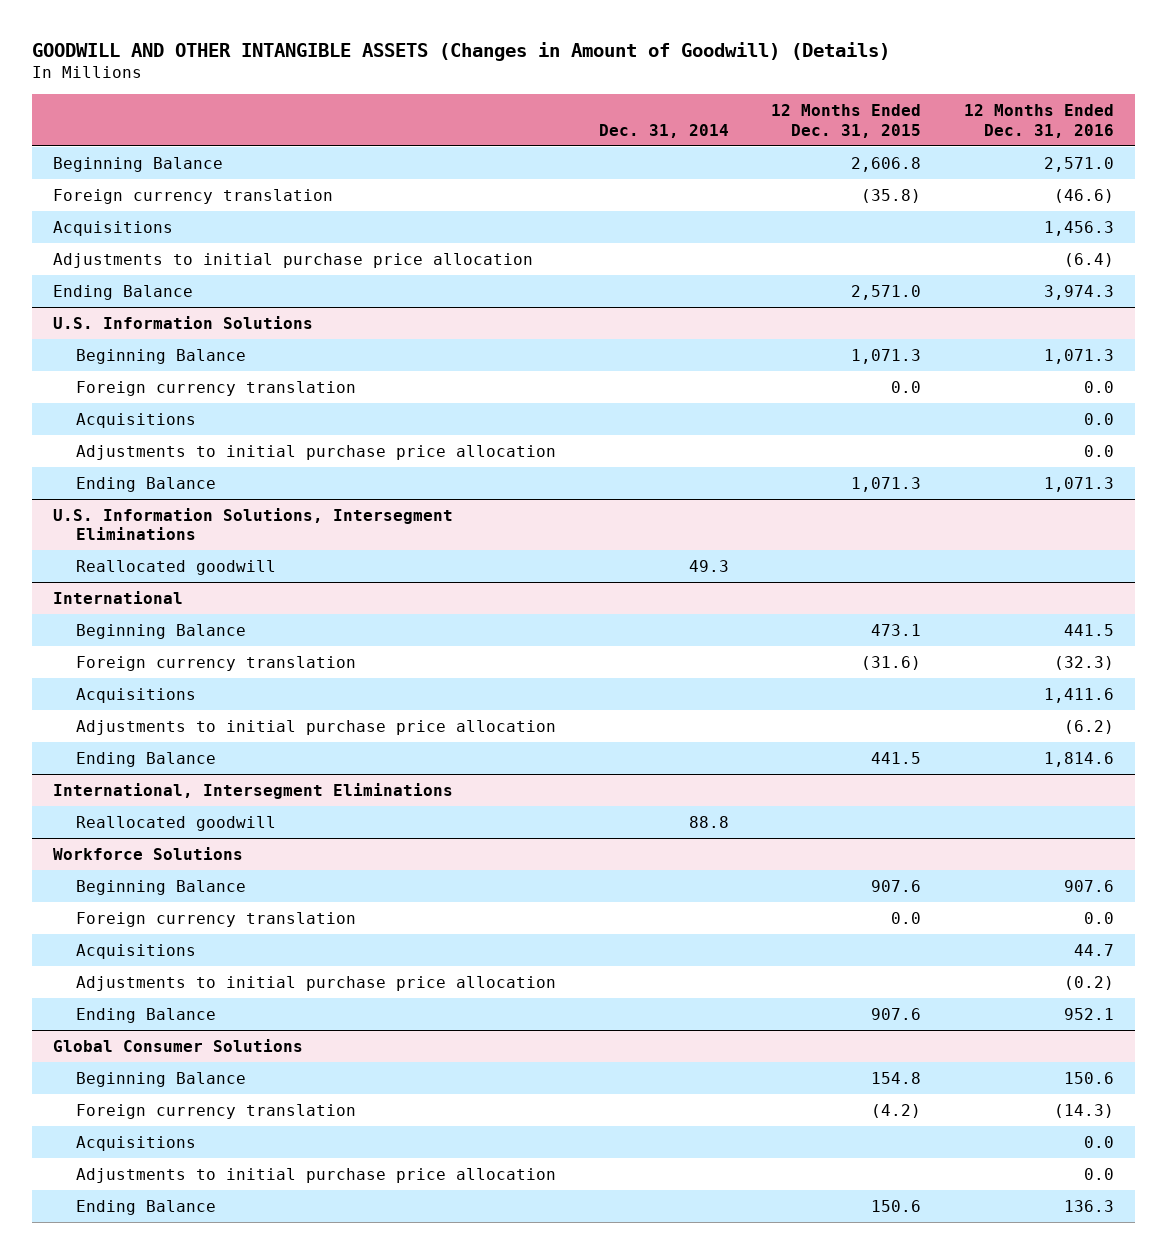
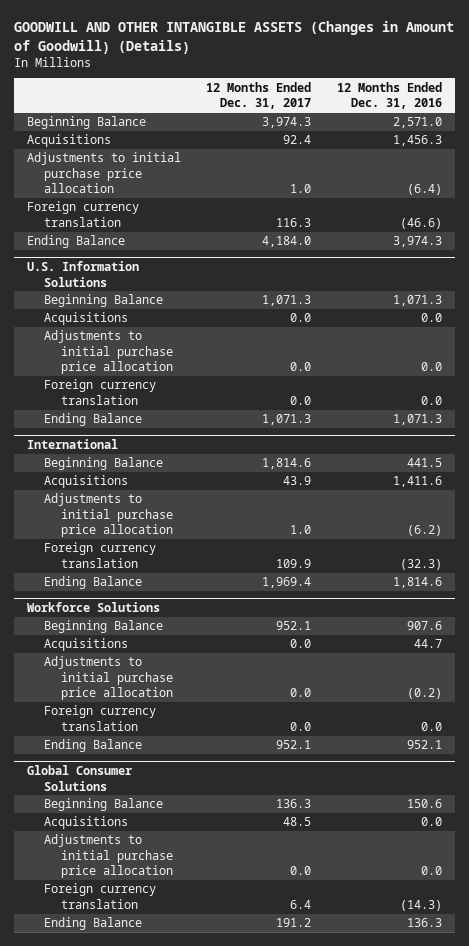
- | Dec. 31, 2014 | 12 Months Ended Dec. 31, 2015 | 12 Months Ended Dec. 31, 2016
+ | 12 Months Ended Dec. 31, 2017 | 12 Months Ended Dec. 31, 2016
moved down: Foreign currency translation | 116.3 | (46.6)
@ U.S. Information Solutions
moved down: Foreign currency translation | 0.0 | 0.0
- U.S. Information Solutions, Intersegment Eliminations
- Reallocated goodwill | 49.3 | |
@ International
moved down: Foreign currency translation | 109.9 | (32.3)
- International, Intersegment Eliminations
- Reallocated goodwill | 88.8 | |
@ Workforce Solutions
moved down: Foreign currency translation | 0.0 | 0.0
@ Global Consumer Solutions
moved down: Foreign currency translation | 6.4 | (14.3)

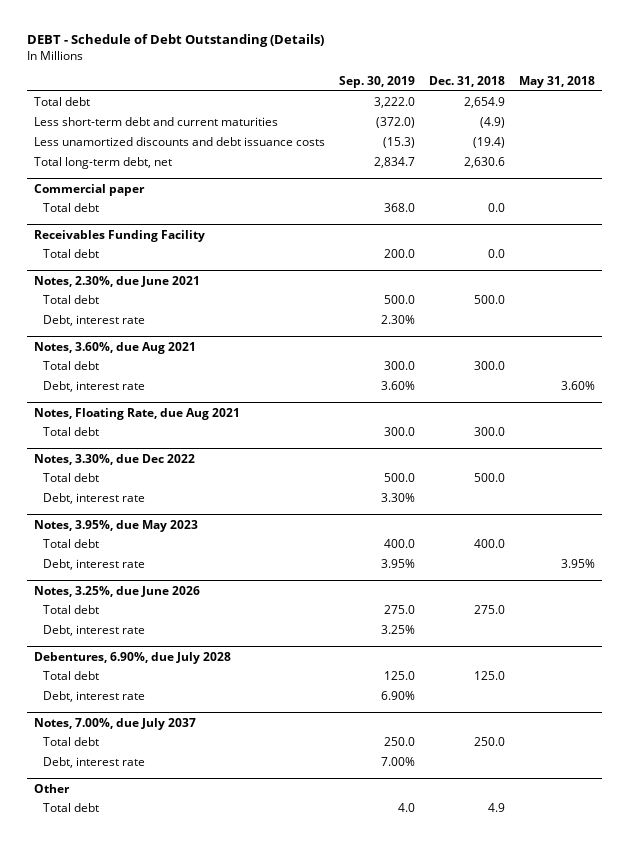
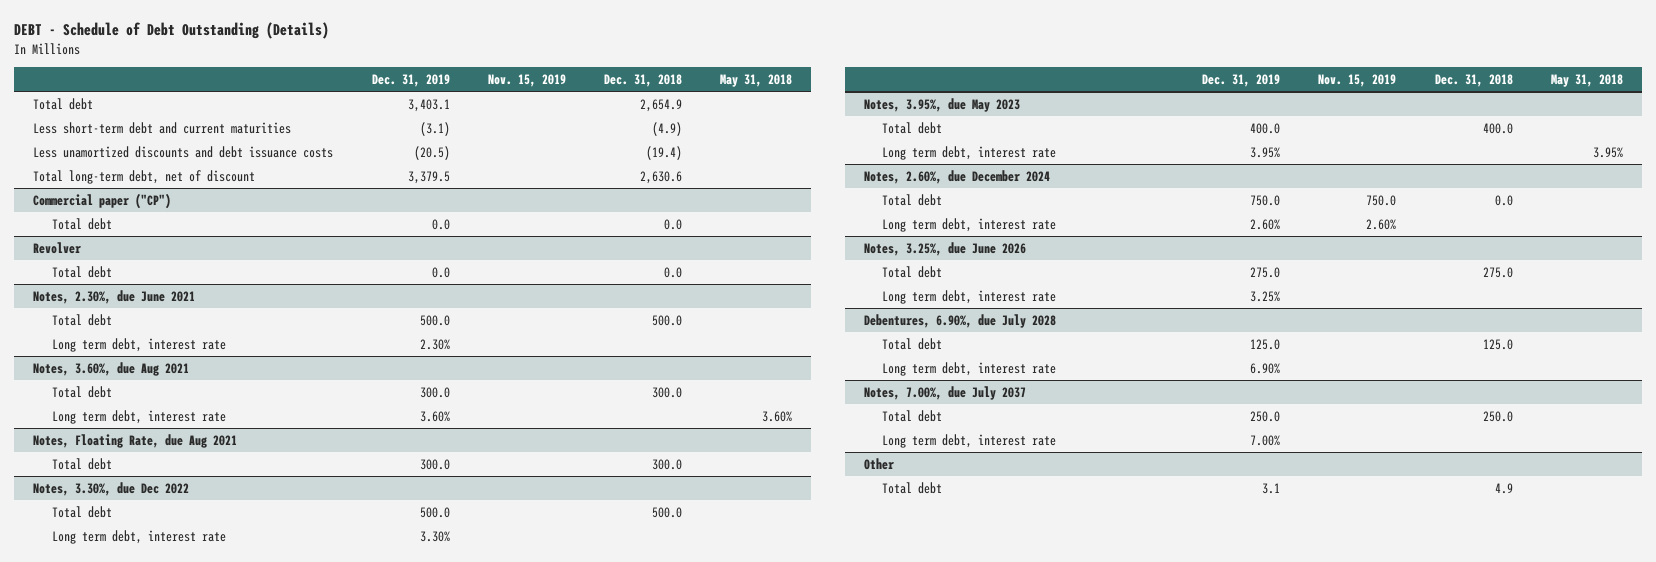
- | Sep. 30, 2019 | Dec. 31, 2018 | May 31, 2018
+ | Dec. 31, 2019 | Nov. 15, 2019 | Dec. 31, 2018 | May 31, 2018
- Total long-term debt, net | 2,834.7 | 2,630.6 |
- Commercial paper
+ Total long-term debt, net of discount | 3,379.5 | | 2,630.6 |
+ Commercial paper ("CP")
- Receivables Funding Facility
+ Revolver
@ Notes, 2.30%, due June 2021
- Debt, interest rate | 2.30% | |
+ Long term debt, interest rate | 2.30% | | |
@ Notes, 3.60%, due Aug 2021
- Debt, interest rate | 3.60% | | 3.60%
+ Long term debt, interest rate | 3.60% | | | 3.60%
@ Notes, 3.30%, due Dec 2022
- Debt, interest rate | 3.30% | |
+ Long term debt, interest rate | 3.30% | | |
@ Notes, 3.95%, due May 2023
- Debt, interest rate | 3.95% | | 3.95%
+ Long term debt, interest rate | 3.95% | | | 3.95%
+ Notes, 2.60%, due December 2024
+ Total debt | 750.0 | 750.0 | 0.0 |
+ Long term debt, interest rate | 2.60% | 2.60% | |
@ Notes, 3.25%, due June 2026
- Debt, interest rate | 3.25% | |
+ Long term debt, interest rate | 3.25% | | |
@ Debentures, 6.90%, due July 2028
- Debt, interest rate | 6.90% | |
+ Long term debt, interest rate | 6.90% | | |
@ Notes, 7.00%, due July 2037
- Debt, interest rate | 7.00% | |
+ Long term debt, interest rate | 7.00% | | |

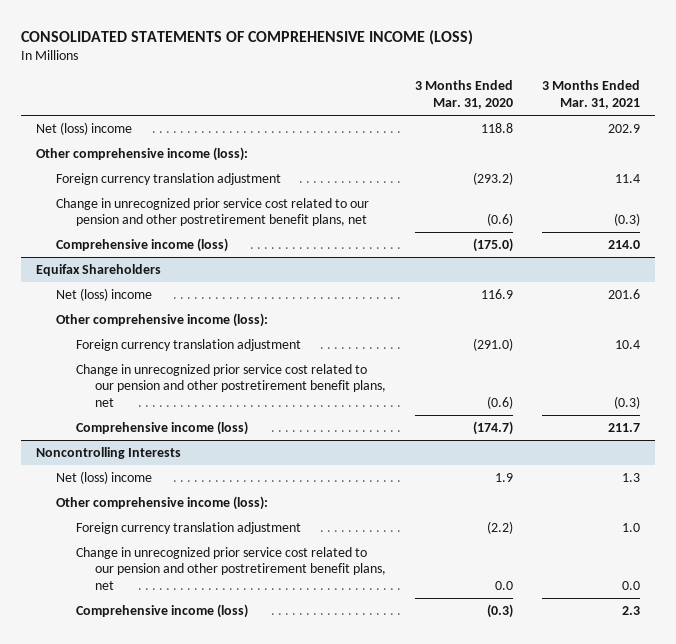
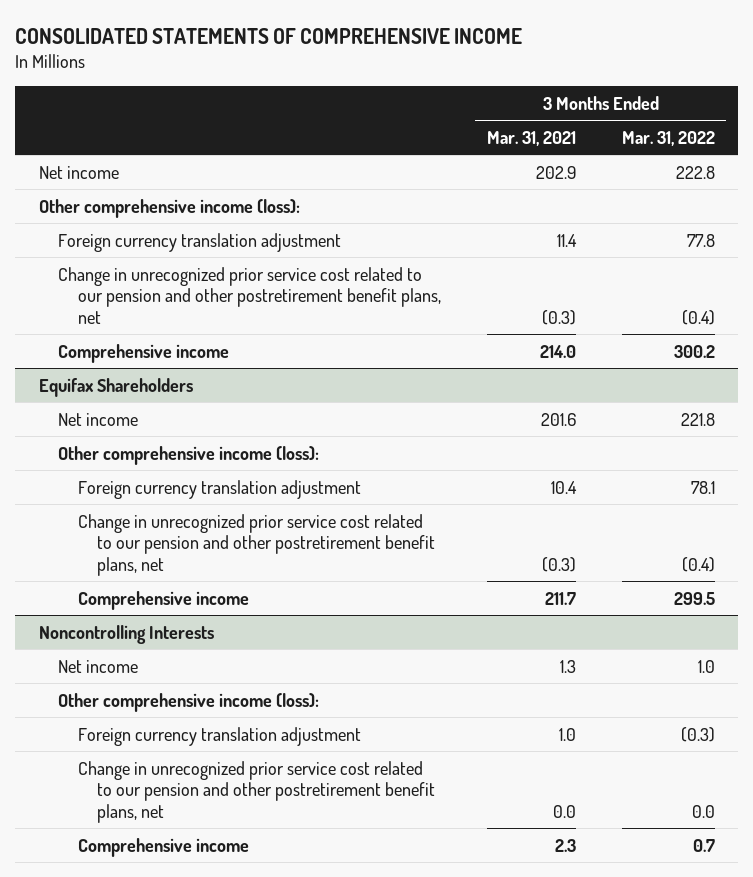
- CONSOLIDATED STATEMENTS OF COMPREHENSIVE INCOME (LOSS)
+ CONSOLIDATED STATEMENTS OF COMPREHENSIVE INCOME
- | 3 Months Ended Mar. 31, 2020 | 3 Months Ended Mar. 31, 2021
+ | 3 Months Ended Mar. 31, 2021 | 3 Months Ended Mar. 31, 2022
- Net (loss) income | 118.8 | 202.9
+ Net income | 202.9 | 222.8
- Comprehensive income (loss) | (175.0) | 214.0
+ Comprehensive income | 214.0 | 300.2
@ Equifax Shareholders
- Net (loss) income | 116.9 | 201.6
+ Net income | 201.6 | 221.8
- Comprehensive income (loss) | (174.7) | 211.7
+ Comprehensive income | 211.7 | 299.5
@ Noncontrolling Interests
- Net (loss) income | 1.9 | 1.3
+ Net income | 1.3 | 1.0
- Comprehensive income (loss) | (0.3) | 2.3
+ Comprehensive income | 2.3 | 0.7

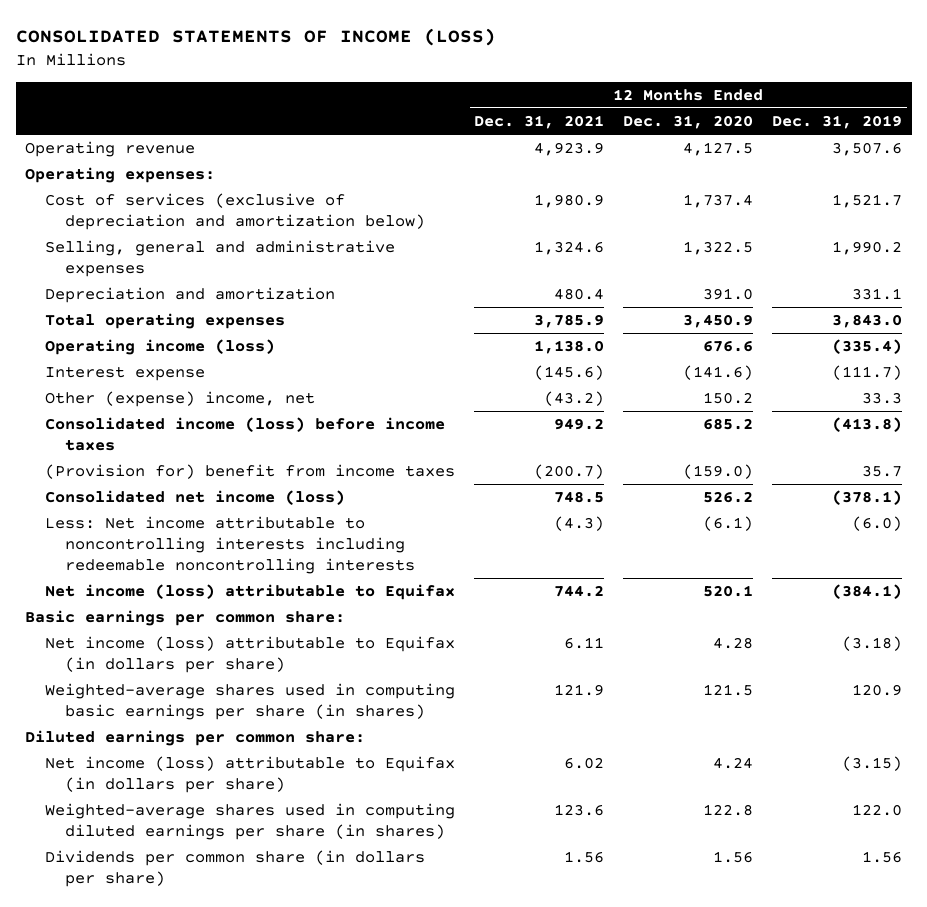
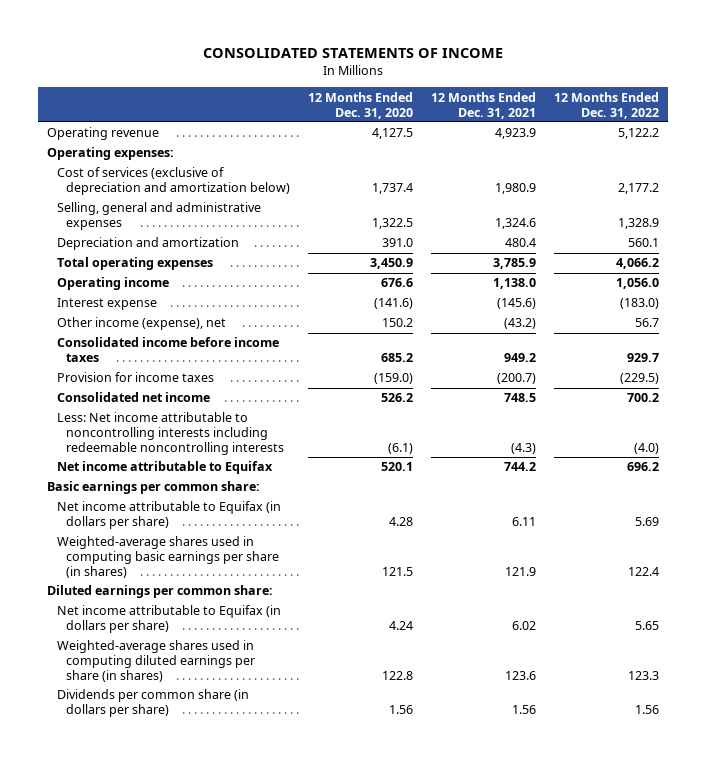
- CONSOLIDATED STATEMENTS OF INCOME (LOSS)
+ CONSOLIDATED STATEMENTS OF INCOME
- | 12 Months Ended Dec. 31, 2021 | 12 Months Ended Dec. 31, 2020 | 12 Months Ended Dec. 31, 2019
+ | 12 Months Ended Dec. 31, 2020 | 12 Months Ended Dec. 31, 2021 | 12 Months Ended Dec. 31, 2022
- Operating income (loss) | 1,138.0 | 676.6 | (335.4)
+ Operating income | 676.6 | 1,138.0 | 1,056.0
- Other (expense) income, net | (43.2) | 150.2 | 33.3
- Consolidated income (loss) before income taxes | 949.2 | 685.2 | (413.8)
- (Provision for) benefit from income taxes | (200.7) | (159.0) | 35.7
- Consolidated net income (loss) | 748.5 | 526.2 | (378.1)
+ Other income (expense), net | 150.2 | (43.2) | 56.7
+ Consolidated income before income taxes | 685.2 | 949.2 | 929.7
+ Provision for income taxes | (159.0) | (200.7) | (229.5)
+ Consolidated net income | 526.2 | 748.5 | 700.2
- Net income (loss) attributable to Equifax | 744.2 | 520.1 | (384.1)
+ Net income attributable to Equifax | 520.1 | 744.2 | 696.2
- Net income (loss) attributable to Equifax (in dollars per share) | 6.11 | 4.28 | (3.18)
+ Net income attributable to Equifax (in dollars per share) | 4.28 | 6.11 | 5.69
- Net income (loss) attributable to Equifax (in dollars per share) | 6.02 | 4.24 | (3.15)
+ Net income attributable to Equifax (in dollars per share) | 4.24 | 6.02 | 5.65

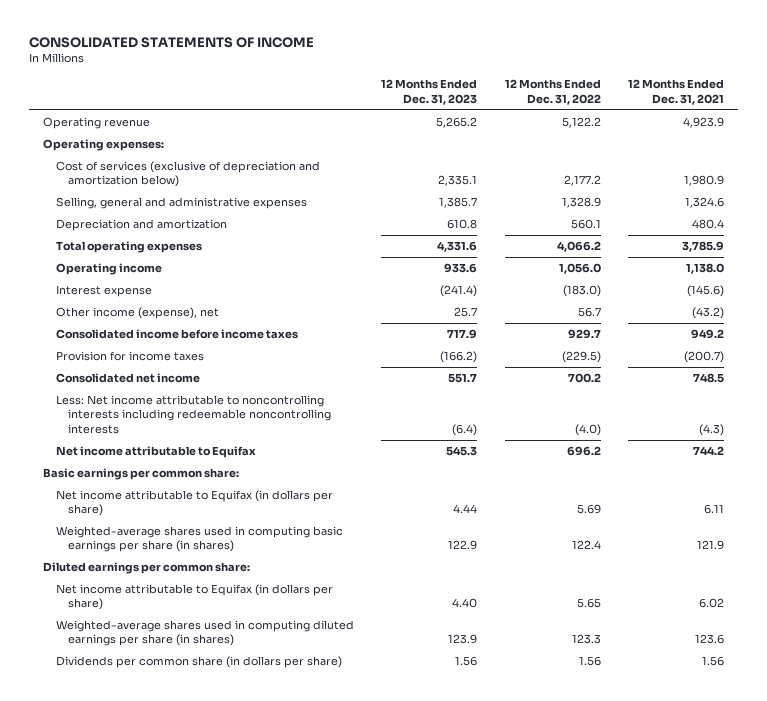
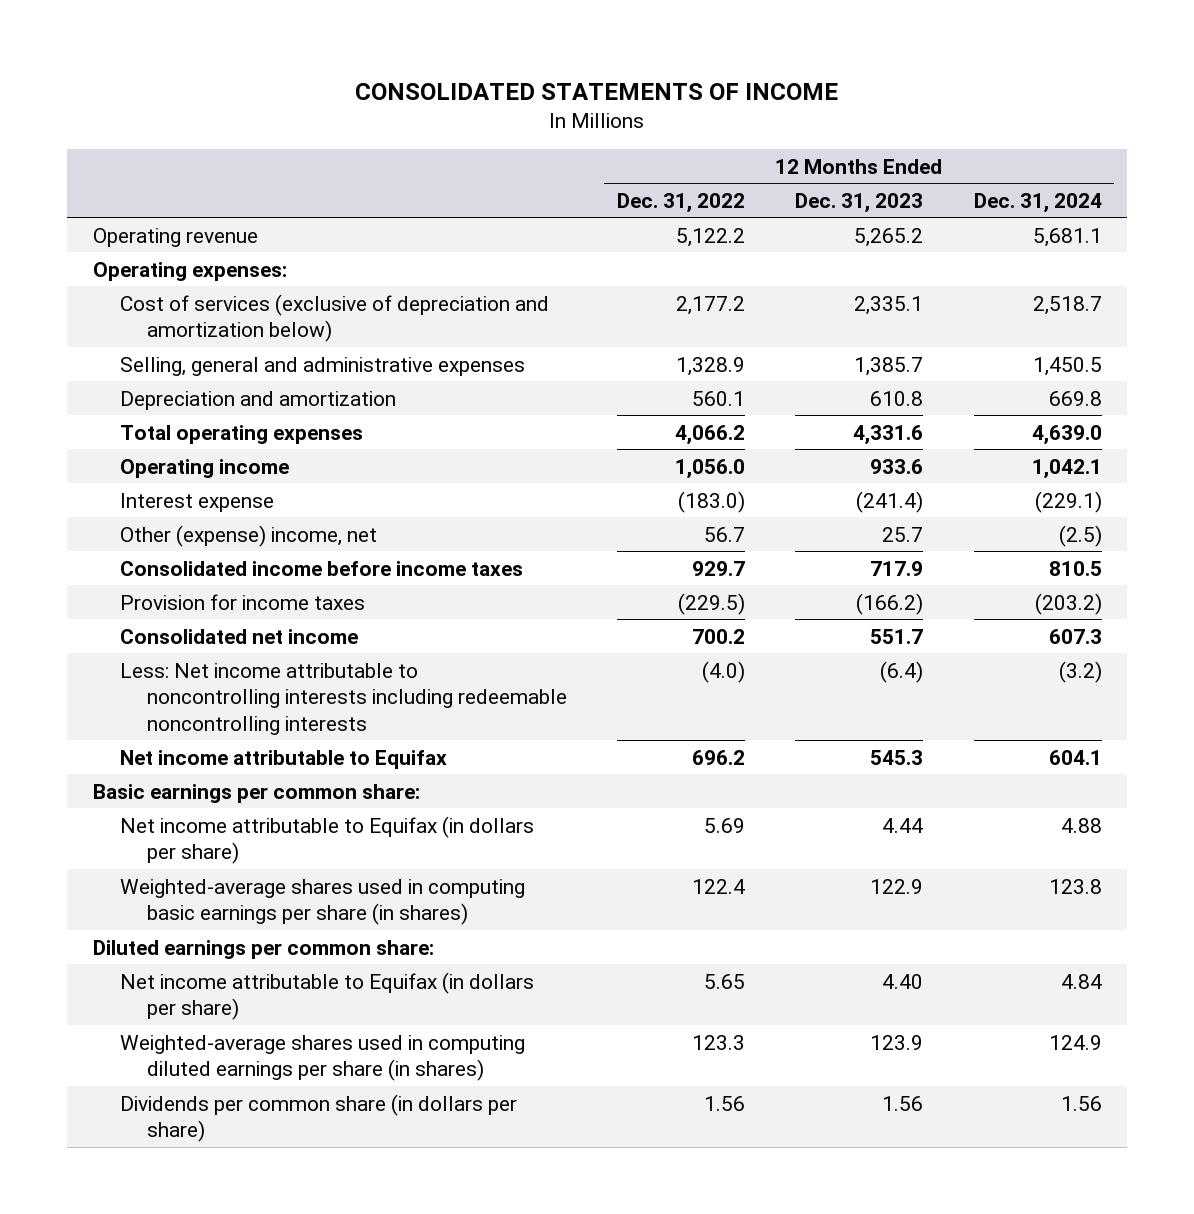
- | 12 Months Ended Dec. 31, 2023 | 12 Months Ended Dec. 31, 2022 | 12 Months Ended Dec. 31, 2021
+ | 12 Months Ended Dec. 31, 2022 | 12 Months Ended Dec. 31, 2023 | 12 Months Ended Dec. 31, 2024
- Other income (expense), net | 25.7 | 56.7 | (43.2)
+ Other (expense) income, net | 56.7 | 25.7 | (2.5)

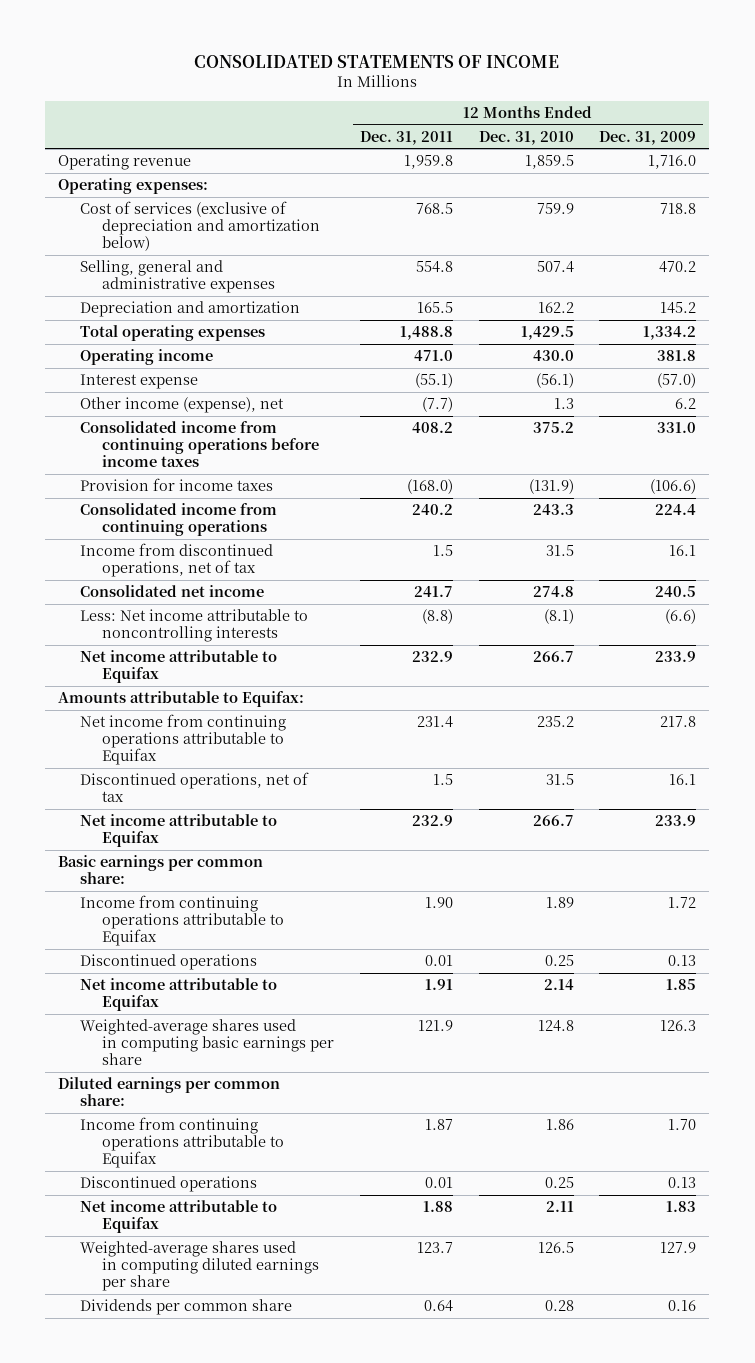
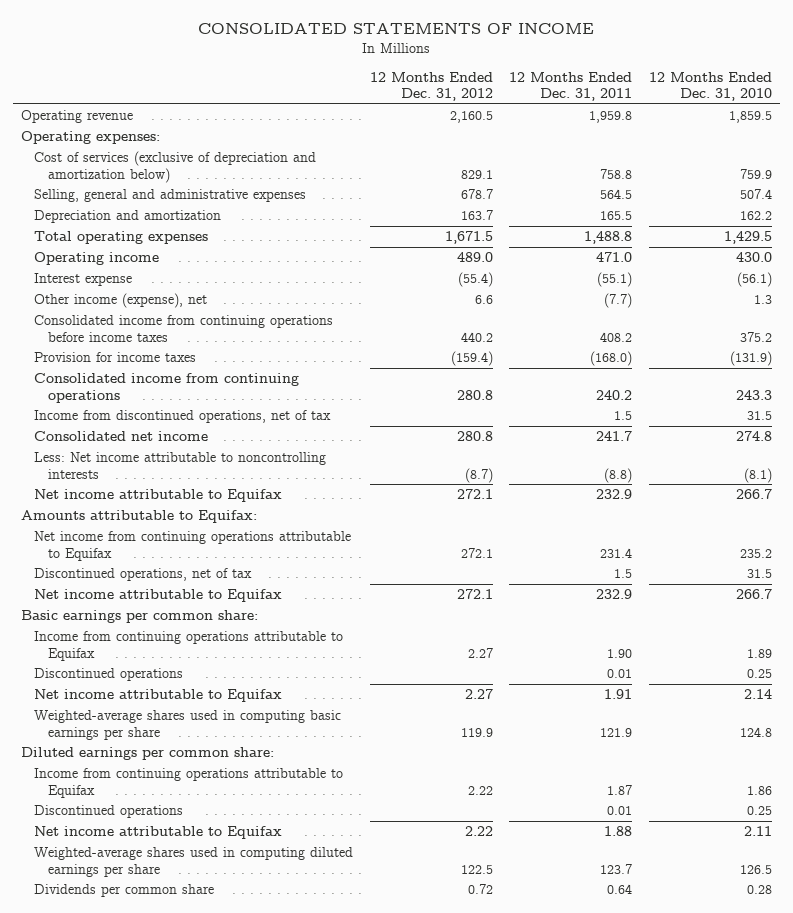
- | 12 Months Ended Dec. 31, 2011 | 12 Months Ended Dec. 31, 2010 | 12 Months Ended Dec. 31, 2009
+ | 12 Months Ended Dec. 31, 2012 | 12 Months Ended Dec. 31, 2011 | 12 Months Ended Dec. 31, 2010
- Cost of services (exclusive of depreciation and amortization below) | 768.5 | 759.9 | 718.8
- Selling, general and administrative expenses | 554.8 | 507.4 | 470.2
+ Cost of services (exclusive of depreciation and amortization below) | 829.1 | 758.8 | 759.9
+ Selling, general and administrative expenses | 678.7 | 564.5 | 507.4

